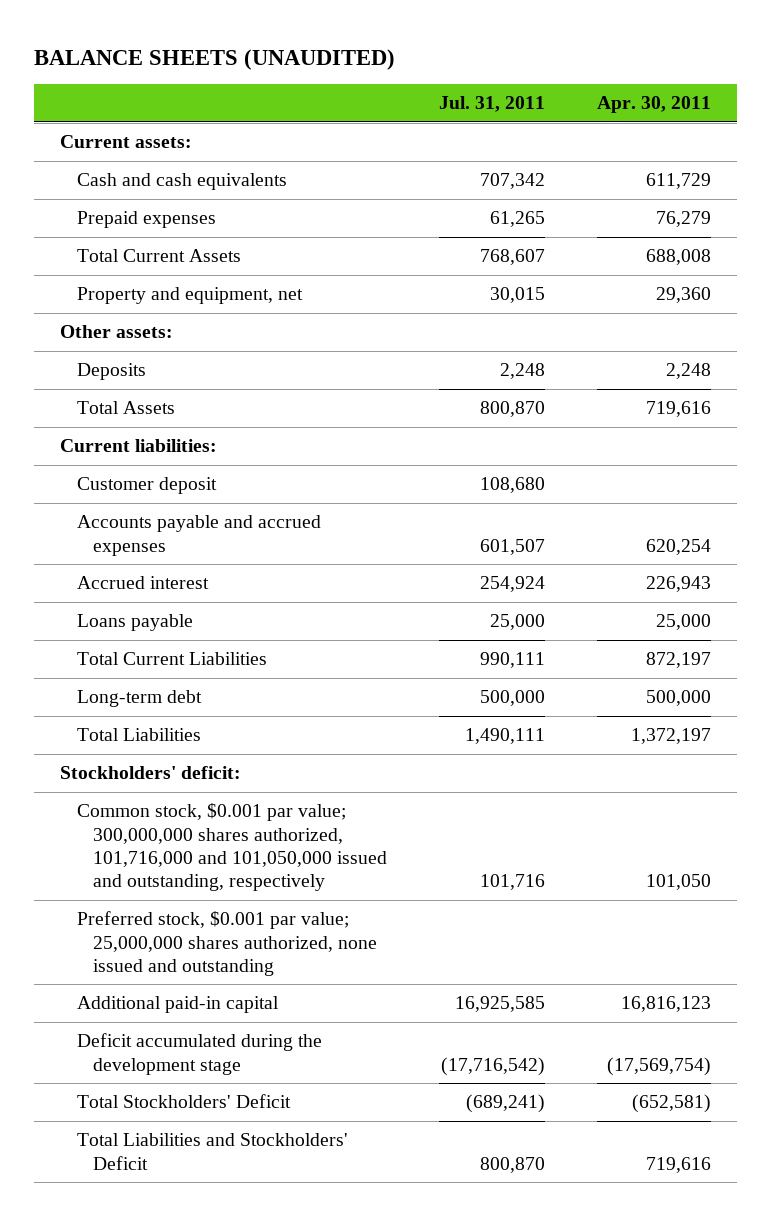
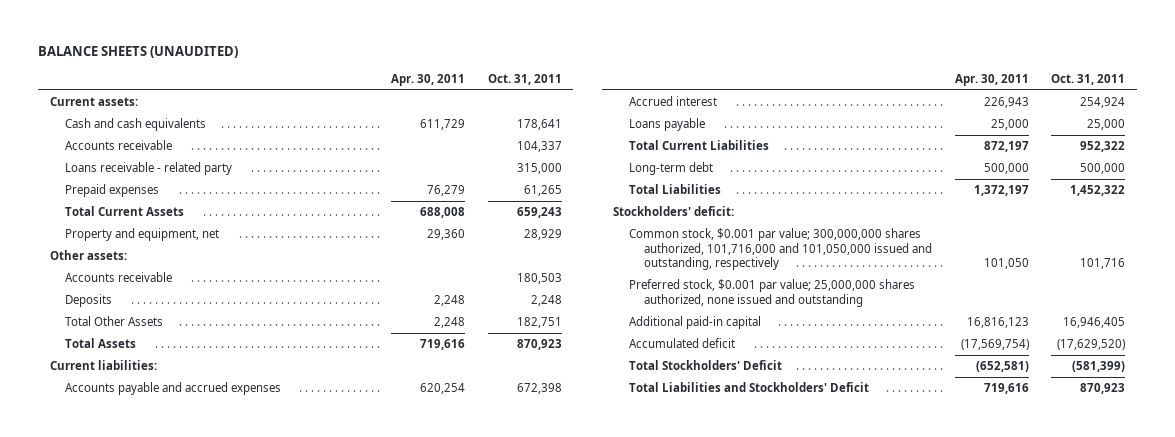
- | Jul. 31, 2011 | Apr. 30, 2011
+ | Apr. 30, 2011 | Oct. 31, 2011
+ Accounts receivable | | 104,337
+ Loans receivable - related party | | 315,000
+ Accounts receivable | | 180,503
+ Total Other Assets | 2,248 | 182,751
- Customer deposit | 108,680 |
- Deficit accumulated during the development stage | (17,716,542) | (17,569,754)
+ Accumulated deficit | (17,569,754) | (17,629,520)

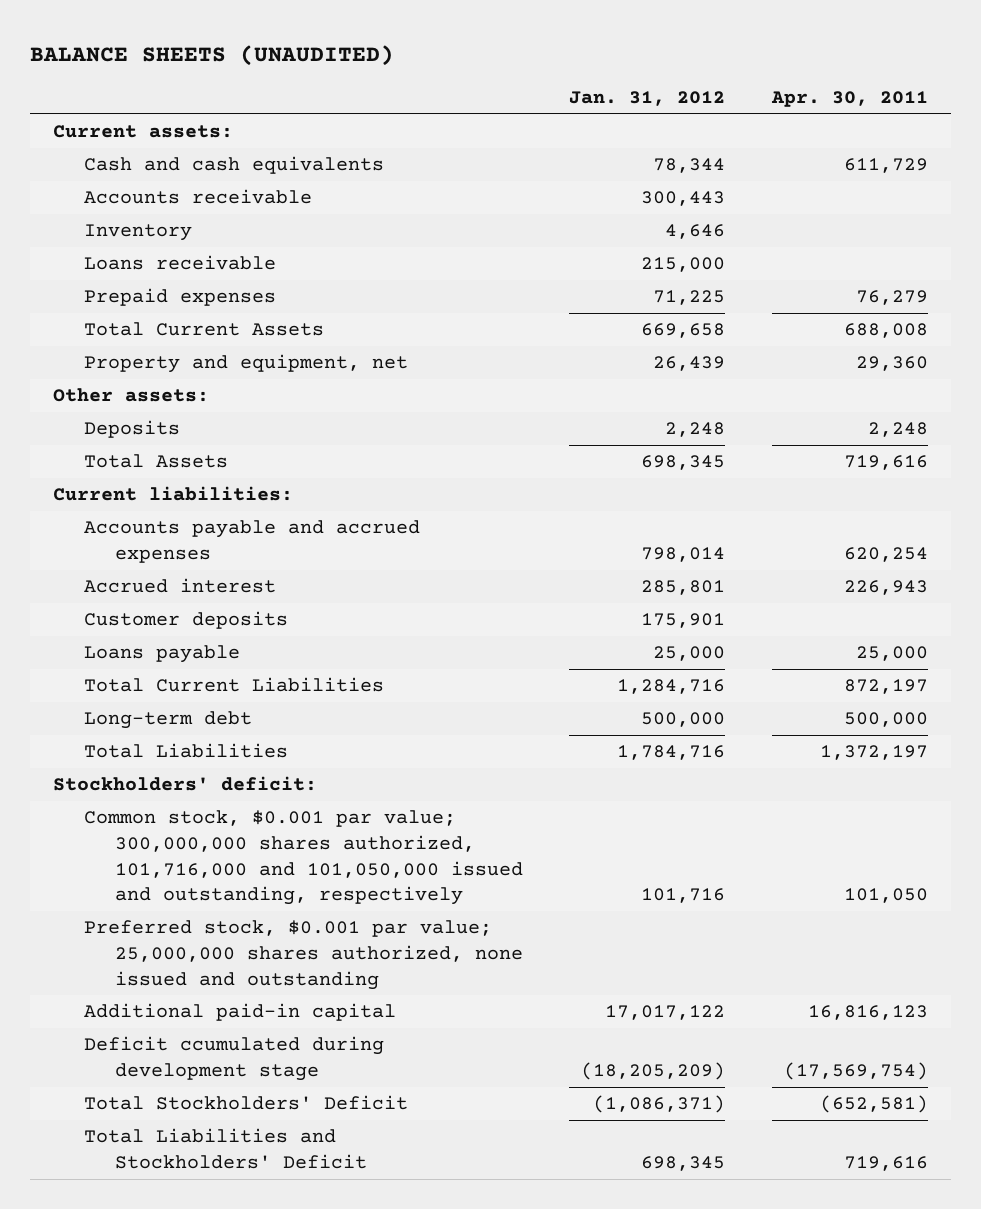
- | Apr. 30, 2011 | Oct. 31, 2011
+ | Jan. 31, 2012 | Apr. 30, 2011
- Loans receivable - related party | | 315,000
+ Inventory | 4,646 |
+ Loans receivable | 215,000 |
- Accounts receivable | | 180,503
- Total Other Assets | 2,248 | 182,751
+ Customer deposits | 175,901 |
- Accumulated deficit | (17,569,754) | (17,629,520)
+ Deficit ccumulated during development stage | (18,205,209) | (17,569,754)

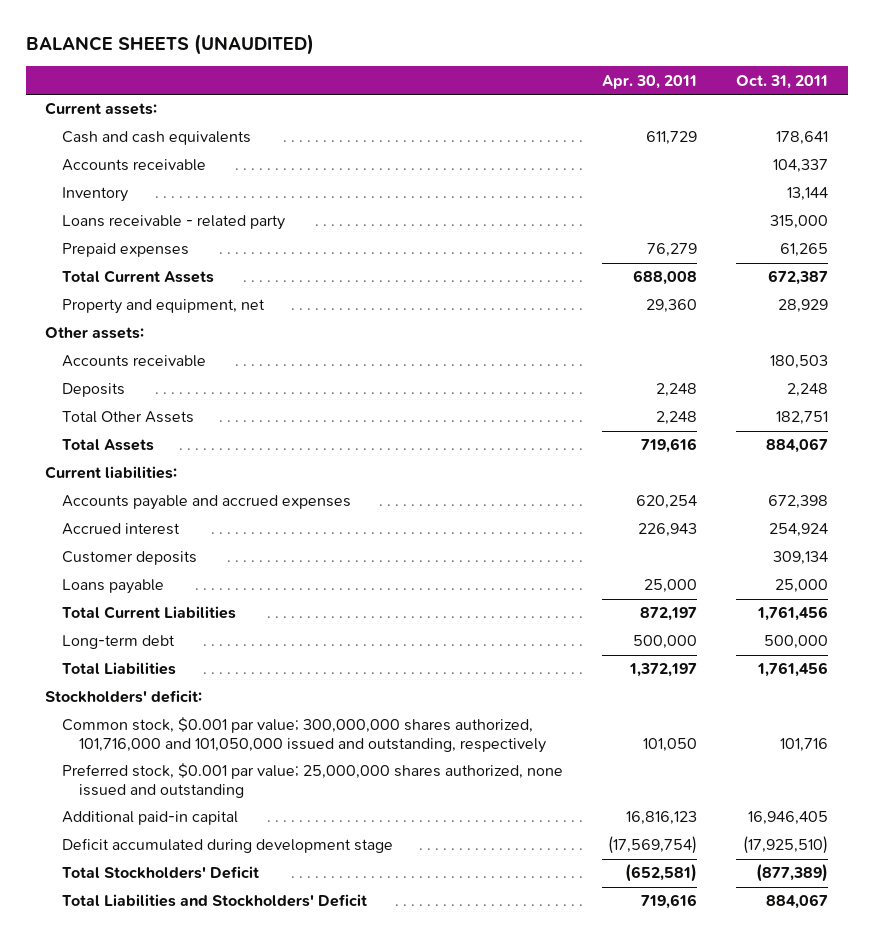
- | Jan. 31, 2012 | Apr. 30, 2011
+ | Apr. 30, 2011 | Oct. 31, 2011
- Loans receivable | 215,000 |
+ Loans receivable - related party | | 315,000
+ Accounts receivable | | 180,503
+ Total Other Assets | 2,248 | 182,751
- Deficit ccumulated during development stage | (18,205,209) | (17,569,754)
+ Deficit accumulated during development stage | (17,569,754) | (17,925,510)

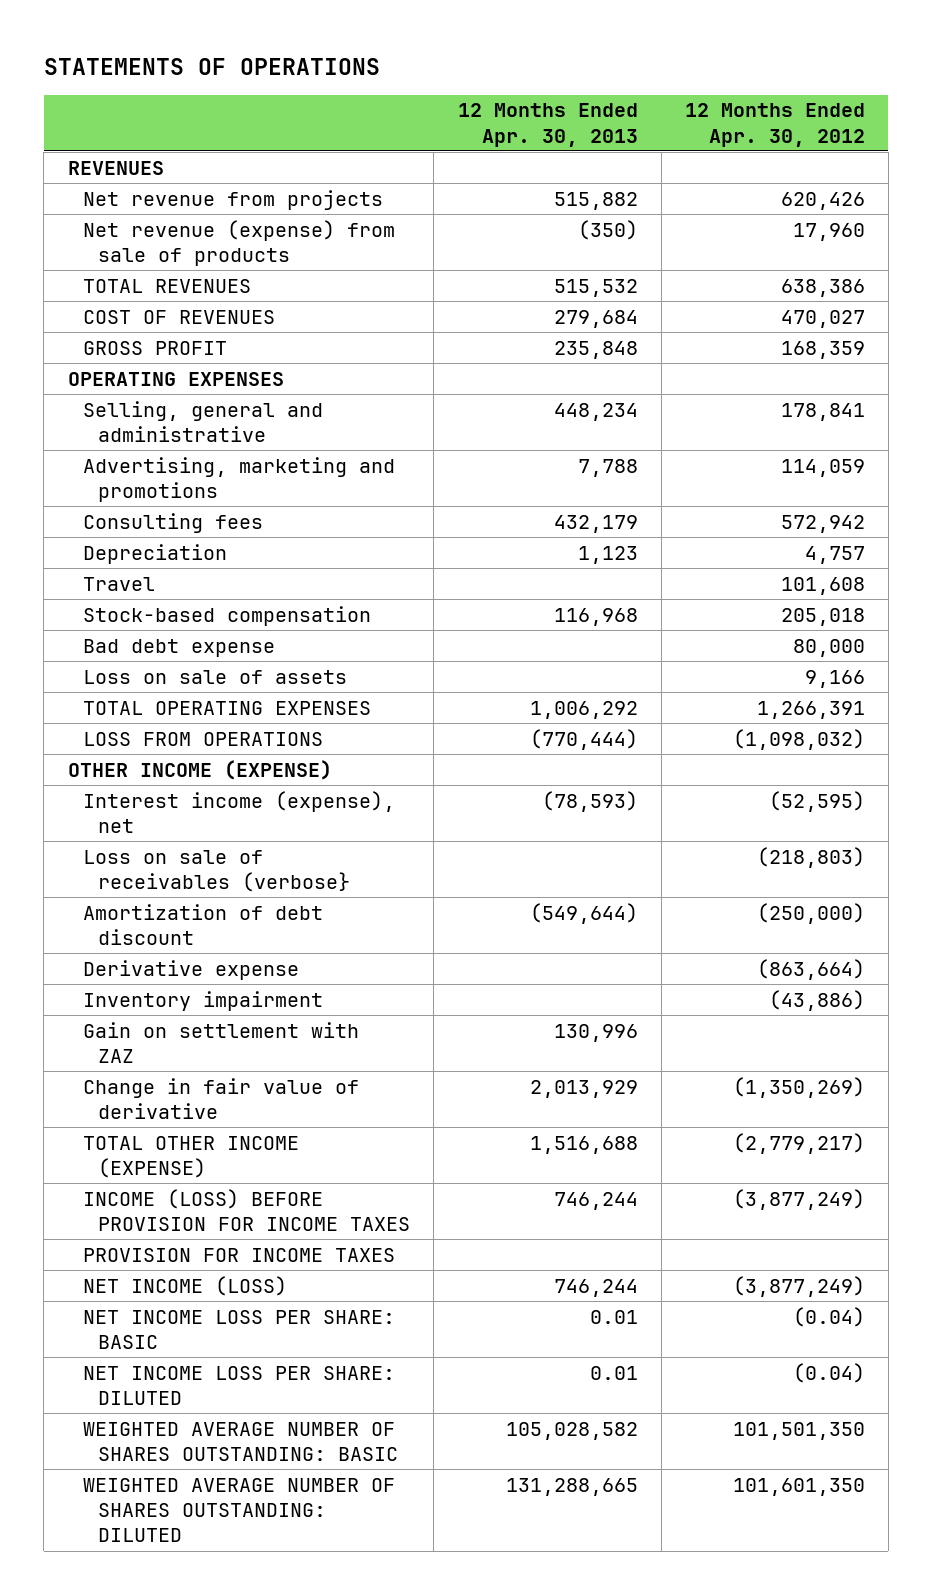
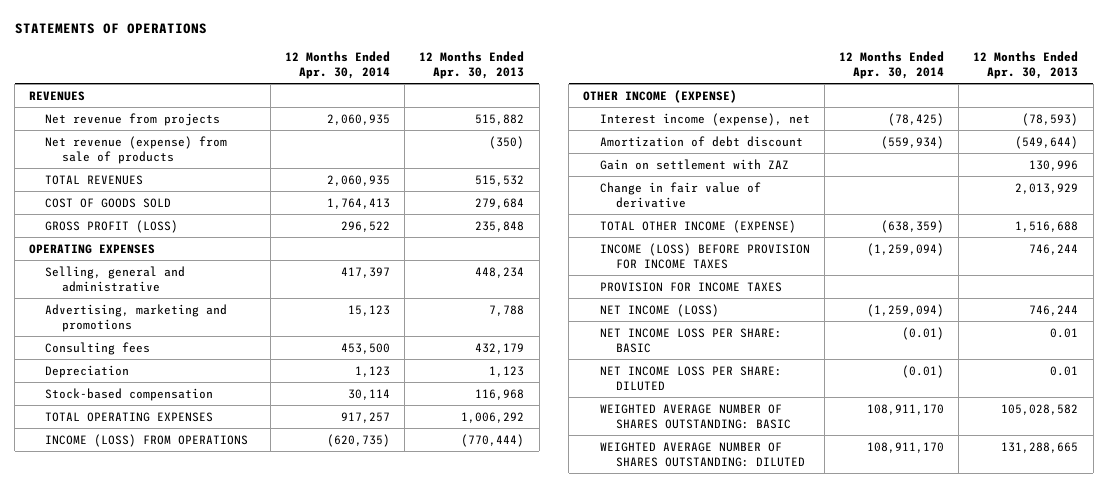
- | 12 Months Ended Apr. 30, 2013 | 12 Months Ended Apr. 30, 2012
+ | 12 Months Ended Apr. 30, 2014 | 12 Months Ended Apr. 30, 2013
- COST OF REVENUES | 279,684 | 470,027
- GROSS PROFIT | 235,848 | 168,359
+ COST OF GOODS SOLD | 1,764,413 | 279,684
+ GROSS PROFIT (LOSS) | 296,522 | 235,848
- Travel | | 101,608
- Bad debt expense | | 80,000
- Loss on sale of assets | | 9,166
- LOSS FROM OPERATIONS | (770,444) | (1,098,032)
+ INCOME (LOSS) FROM OPERATIONS | (620,735) | (770,444)
- Loss on sale of receivables (verbose} | | (218,803)
- Derivative expense | | (863,664)
- Inventory impairment | | (43,886)

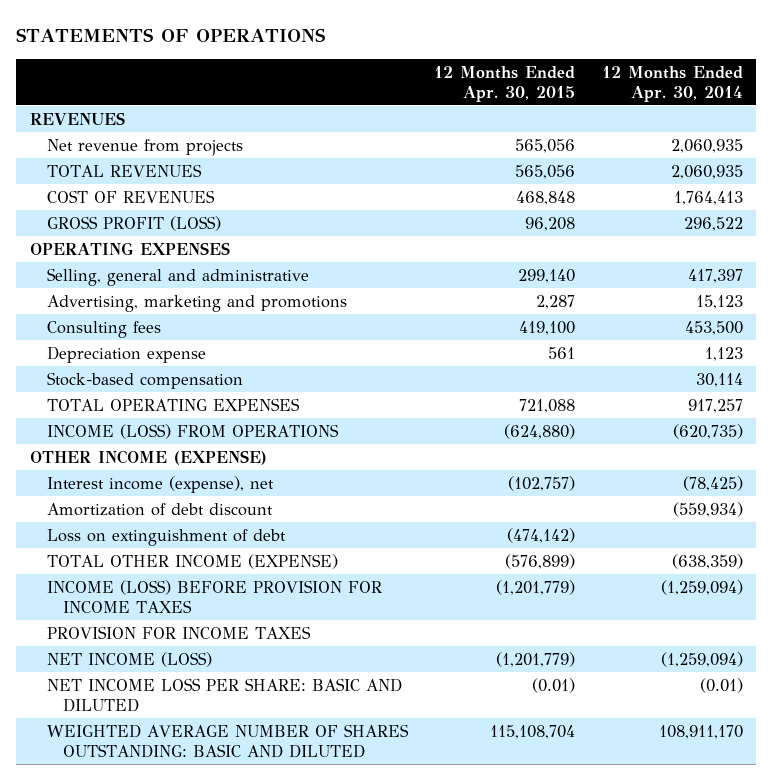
- | 12 Months Ended Apr. 30, 2014 | 12 Months Ended Apr. 30, 2013
+ | 12 Months Ended Apr. 30, 2015 | 12 Months Ended Apr. 30, 2014
- Net revenue (expense) from sale of products | | (350)
- COST OF GOODS SOLD | 1,764,413 | 279,684
+ COST OF REVENUES | 468,848 | 1,764,413
- Depreciation | 1,123 | 1,123
+ Depreciation expense | 561 | 1,123
- Gain on settlement with ZAZ | | 130,996
- Change in fair value of derivative | | 2,013,929
+ Loss on extinguishment of debt | (474,142) |
- NET INCOME LOSS PER SHARE: BASIC | (0.01) | 0.01
- NET INCOME LOSS PER SHARE: DILUTED | (0.01) | 0.01
- WEIGHTED AVERAGE NUMBER OF SHARES OUTSTANDING: BASIC | 108,911,170 | 105,028,582
- WEIGHTED AVERAGE NUMBER OF SHARES OUTSTANDING: DILUTED | 108,911,170 | 131,288,665
+ NET INCOME LOSS PER SHARE: BASIC AND DILUTED | (0.01) | (0.01)
+ WEIGHTED AVERAGE NUMBER OF SHARES OUTSTANDING: BASIC AND DILUTED | 115,108,704 | 108,911,170

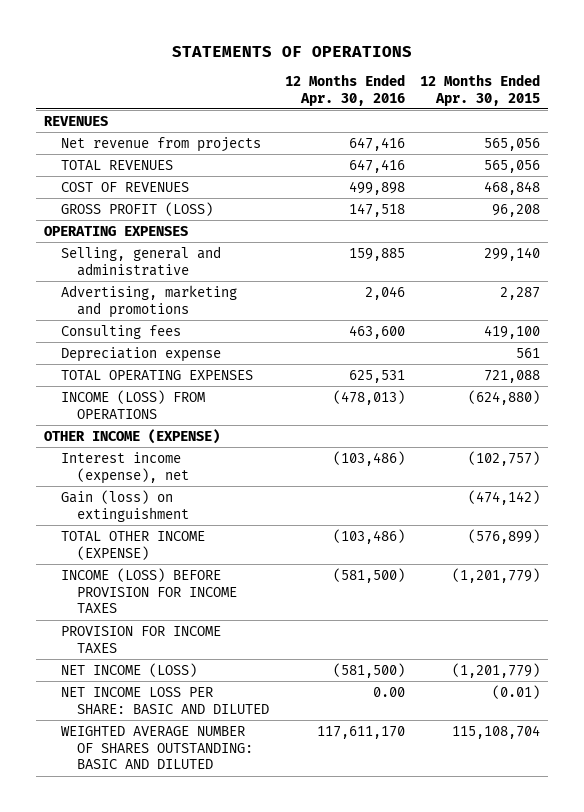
- | 12 Months Ended Apr. 30, 2015 | 12 Months Ended Apr. 30, 2014
+ | 12 Months Ended Apr. 30, 2016 | 12 Months Ended Apr. 30, 2015
- Stock-based compensation | | 30,114
- Amortization of debt discount | | (559,934)
- Loss on extinguishment of debt | (474,142) |
+ Gain (loss) on extinguishment | | (474,142)

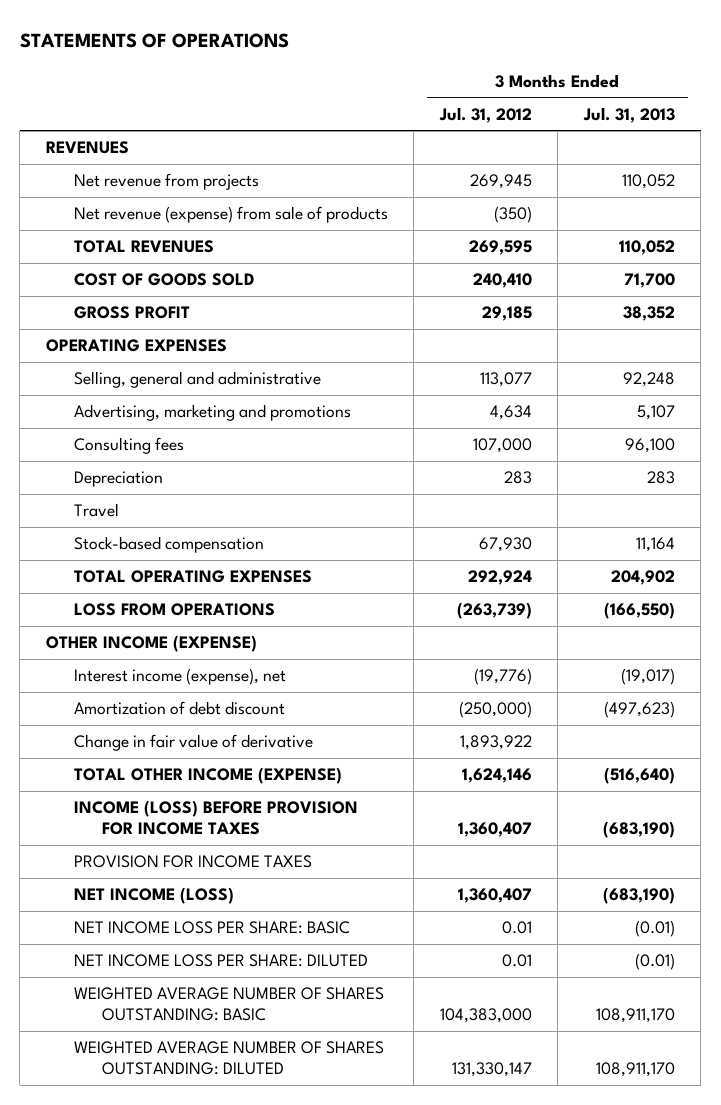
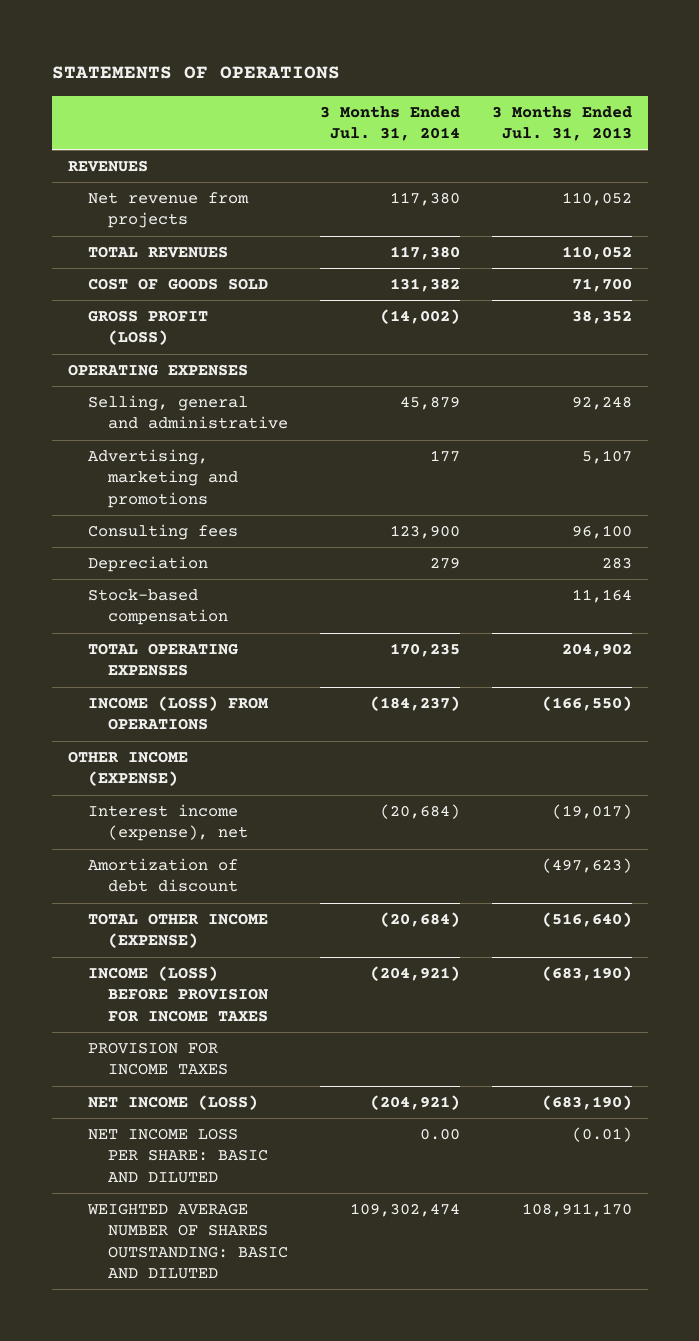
- | 3 Months Ended Jul. 31, 2012 | 3 Months Ended Jul. 31, 2013
+ | 3 Months Ended Jul. 31, 2014 | 3 Months Ended Jul. 31, 2013
- Net revenue (expense) from sale of products | (350) |
- GROSS PROFIT | 29,185 | 38,352
+ GROSS PROFIT (LOSS) | (14,002) | 38,352
- Travel
- LOSS FROM OPERATIONS | (263,739) | (166,550)
+ INCOME (LOSS) FROM OPERATIONS | (184,237) | (166,550)
- Change in fair value of derivative | 1,893,922 |
- NET INCOME LOSS PER SHARE: BASIC | 0.01 | (0.01)
- NET INCOME LOSS PER SHARE: DILUTED | 0.01 | (0.01)
- WEIGHTED AVERAGE NUMBER OF SHARES OUTSTANDING: BASIC | 104,383,000 | 108,911,170
- WEIGHTED AVERAGE NUMBER OF SHARES OUTSTANDING: DILUTED | 131,330,147 | 108,911,170
+ NET INCOME LOSS PER SHARE: BASIC AND DILUTED | 0.00 | (0.01)
+ WEIGHTED AVERAGE NUMBER OF SHARES OUTSTANDING: BASIC AND DILUTED | 109,302,474 | 108,911,170

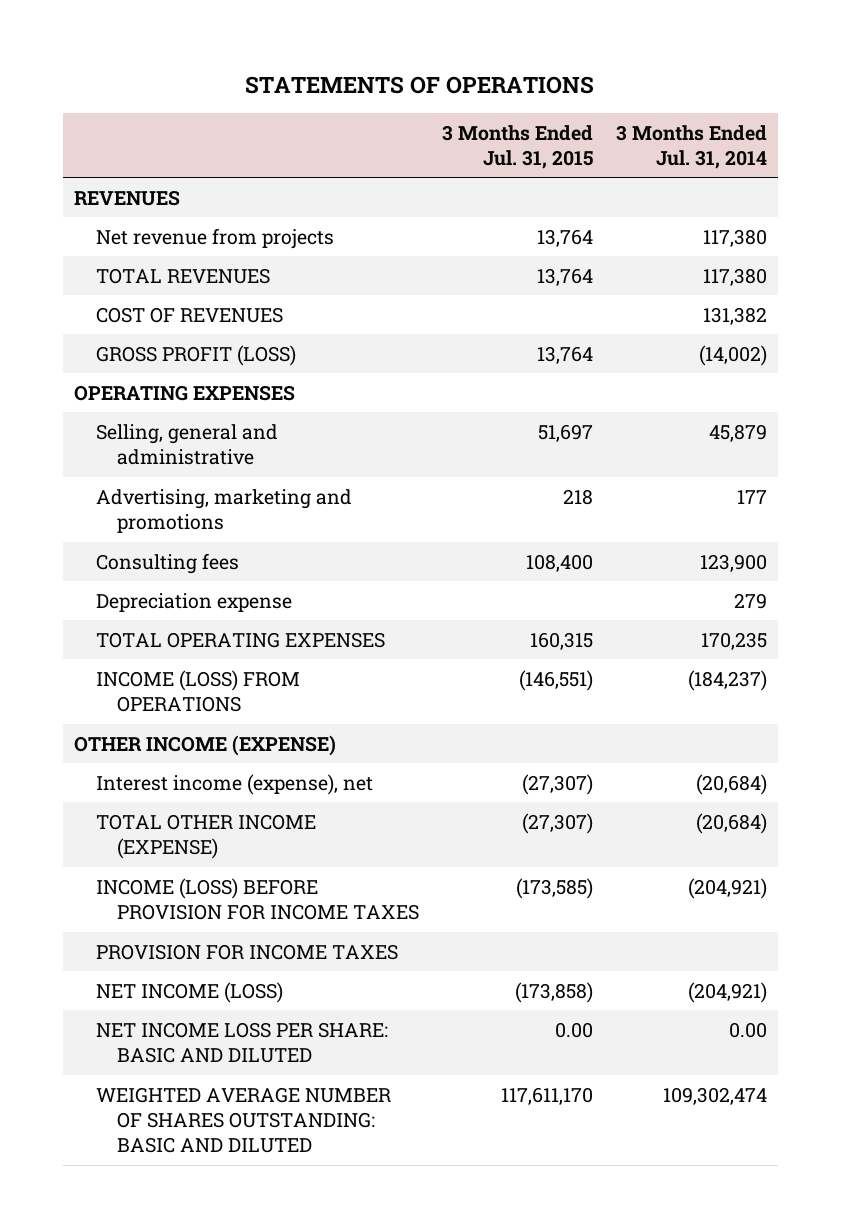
- | 3 Months Ended Jul. 31, 2014 | 3 Months Ended Jul. 31, 2013
+ | 3 Months Ended Jul. 31, 2015 | 3 Months Ended Jul. 31, 2014
- COST OF GOODS SOLD | 131,382 | 71,700
+ COST OF REVENUES | | 131,382
- Depreciation | 279 | 283
- Stock-based compensation | | 11,164
+ Depreciation expense | | 279
- Amortization of debt discount | | (497,623)

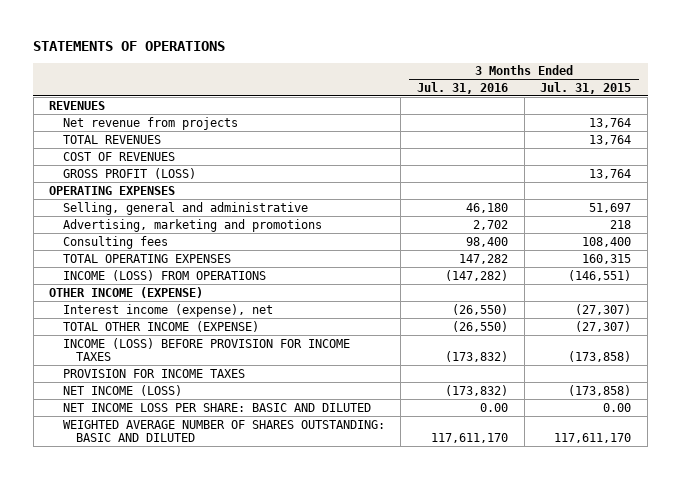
- | 3 Months Ended Jul. 31, 2015 | 3 Months Ended Jul. 31, 2014
+ | 3 Months Ended Jul. 31, 2016 | 3 Months Ended Jul. 31, 2015
- Depreciation expense | | 279
- INCOME (LOSS) BEFORE PROVISION FOR INCOME TAXES | (173,585) | (204,921)
+ INCOME (LOSS) BEFORE PROVISION FOR INCOME TAXES | (173,832) | (173,858)

